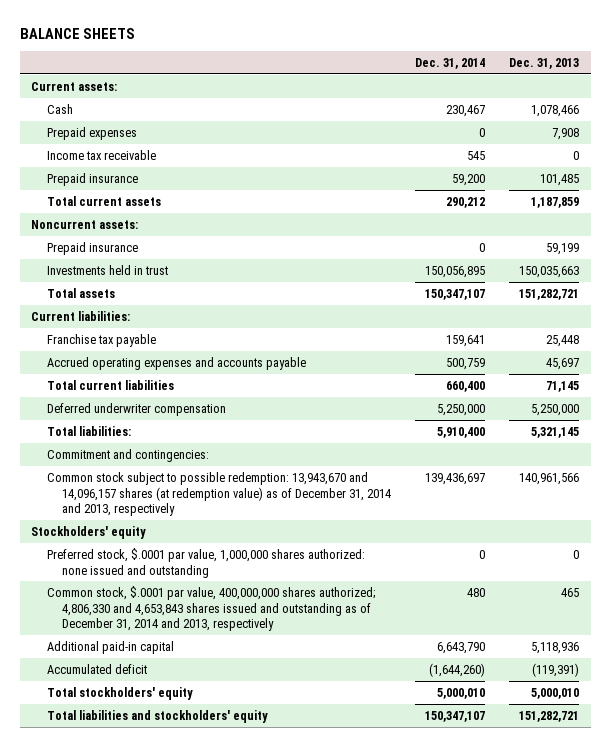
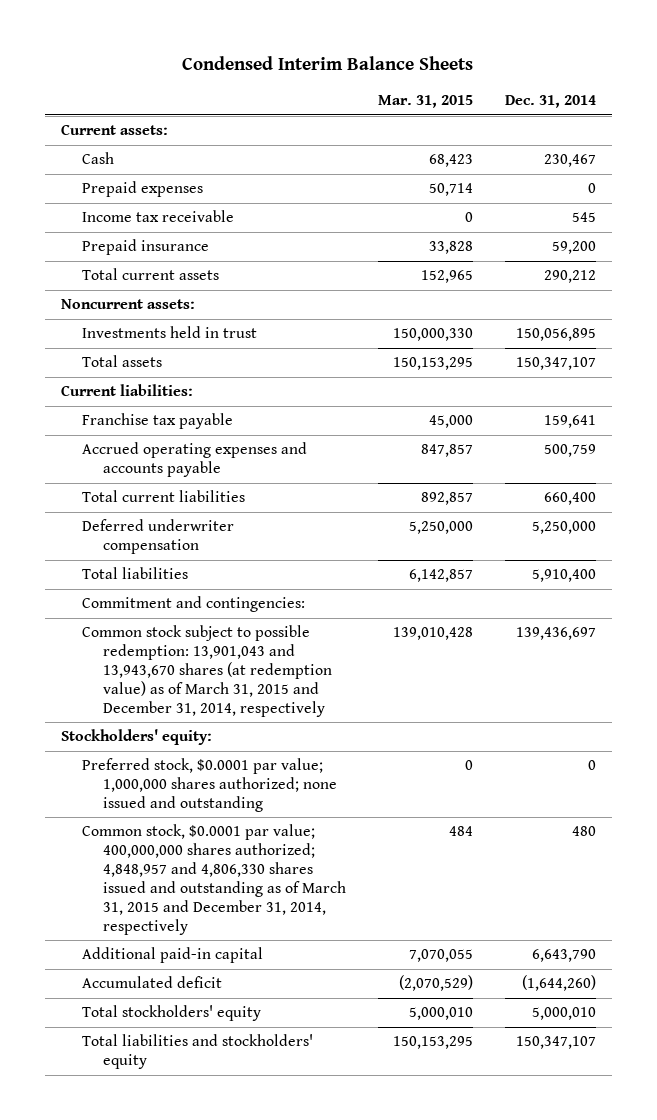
- BALANCE SHEETS
+ Condensed Interim Balance Sheets
- | Dec. 31, 2014 | Dec. 31, 2013
+ | Mar. 31, 2015 | Dec. 31, 2014
- Prepaid insurance | 0 | 59,199
- Total liabilities: | 5,910,400 | 5,321,145
+ Total liabilities | 6,142,857 | 5,910,400
- Common stock subject to possible redemption: 13,943,670 and 14,096,157 shares (at redemption value) as of December 31, 2014 and 2013, respectively | 139,436,697 | 140,961,566
- Stockholders' equity
- Preferred stock, $.0001 par value, 1,000,000 shares authorized: none issued and outstanding | 0 | 0
- Common stock, $.0001 par value, 400,000,000 shares authorized; 4,806,330 and 4,653,843 shares issued and outstanding as of December 31, 2014 and 2013, respectively | 480 | 465
+ Common stock subject to possible redemption: 13,901,043 and 13,943,670 shares (at redemption value) as of March 31, 2015 and December 31, 2014, respectively | 139,010,428 | 139,436,697
+ Stockholders' equity:
+ Preferred stock, $0.0001 par value; 1,000,000 shares authorized; none issued and outstanding | 0 | 0
+ Common stock, $0.0001 par value; 400,000,000 shares authorized; 4,848,957 and 4,806,330 shares issued and outstanding as of March 31, 2015 and December 31, 2014, respectively | 484 | 480

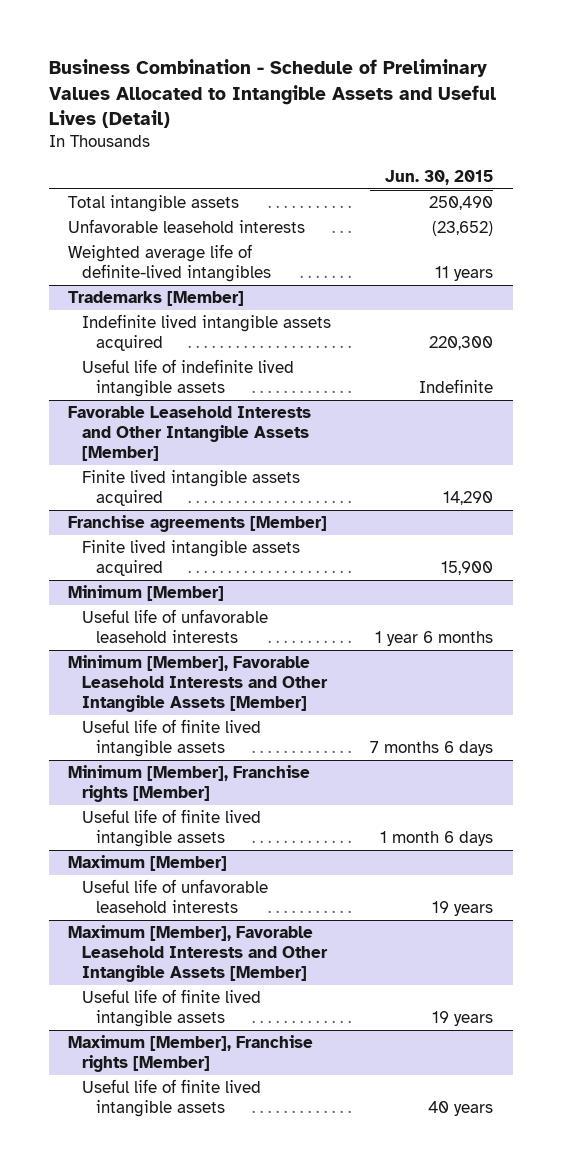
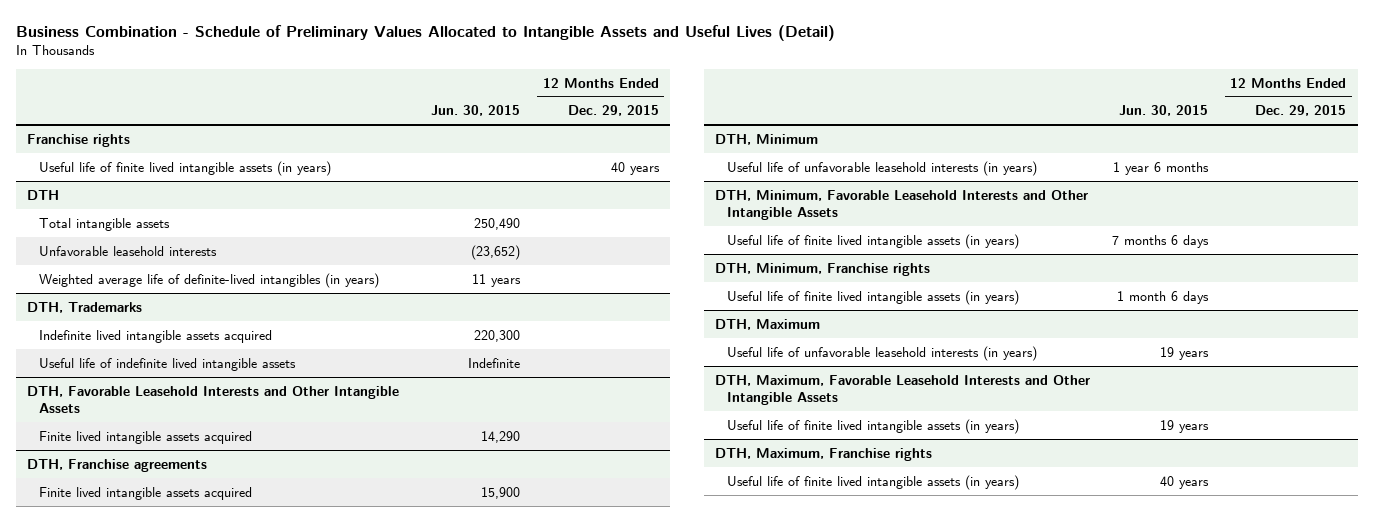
- | Jun. 30, 2015
+ | Jun. 30, 2015 | 12 Months Ended Dec. 29, 2015
+ Franchise rights
+ Useful life of finite lived intangible assets (in years) | | 40 years
+ DTH
- Weighted average life of definite-lived intangibles | 11 years
- Trademarks [Member]
+ Weighted average life of definite-lived intangibles (in years) | 11 years |
+ DTH, Trademarks
- Favorable Leasehold Interests and Other Intangible Assets [Member]
+ DTH, Favorable Leasehold Interests and Other Intangible Assets
- Franchise agreements [Member]
+ DTH, Franchise agreements
- Minimum [Member]
- Useful life of unfavorable leasehold interests | 1 year 6 months
- Minimum [Member], Favorable Leasehold Interests and Other Intangible Assets [Member]
- Useful life of finite lived intangible assets | 7 months 6 days
- Minimum [Member], Franchise rights [Member]
- Useful life of finite lived intangible assets | 1 month 6 days
- Maximum [Member]
- Useful life of unfavorable leasehold interests | 19 years
- Maximum [Member], Favorable Leasehold Interests and Other Intangible Assets [Member]
- Useful life of finite lived intangible assets | 19 years
- Maximum [Member], Franchise rights [Member]
- Useful life of finite lived intangible assets | 40 years
+ DTH, Minimum
+ Useful life of unfavorable leasehold interests (in years) | 1 year 6 months |
+ DTH, Minimum, Favorable Leasehold Interests and Other Intangible Assets
+ Useful life of finite lived intangible assets (in years) | 7 months 6 days |
+ DTH, Minimum, Franchise rights
+ Useful life of finite lived intangible assets (in years) | 1 month 6 days |
+ DTH, Maximum
+ Useful life of unfavorable leasehold interests (in years) | 19 years |
+ DTH, Maximum, Favorable Leasehold Interests and Other Intangible Assets
+ Useful life of finite lived intangible assets (in years) | 19 years |
+ DTH, Maximum, Franchise rights
+ Useful life of finite lived intangible assets (in years) | 40 years |

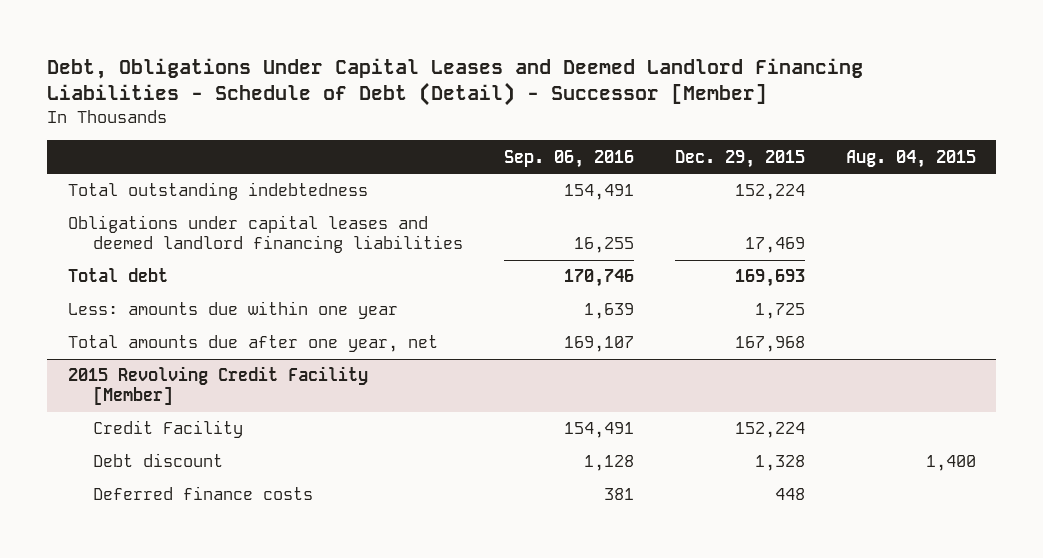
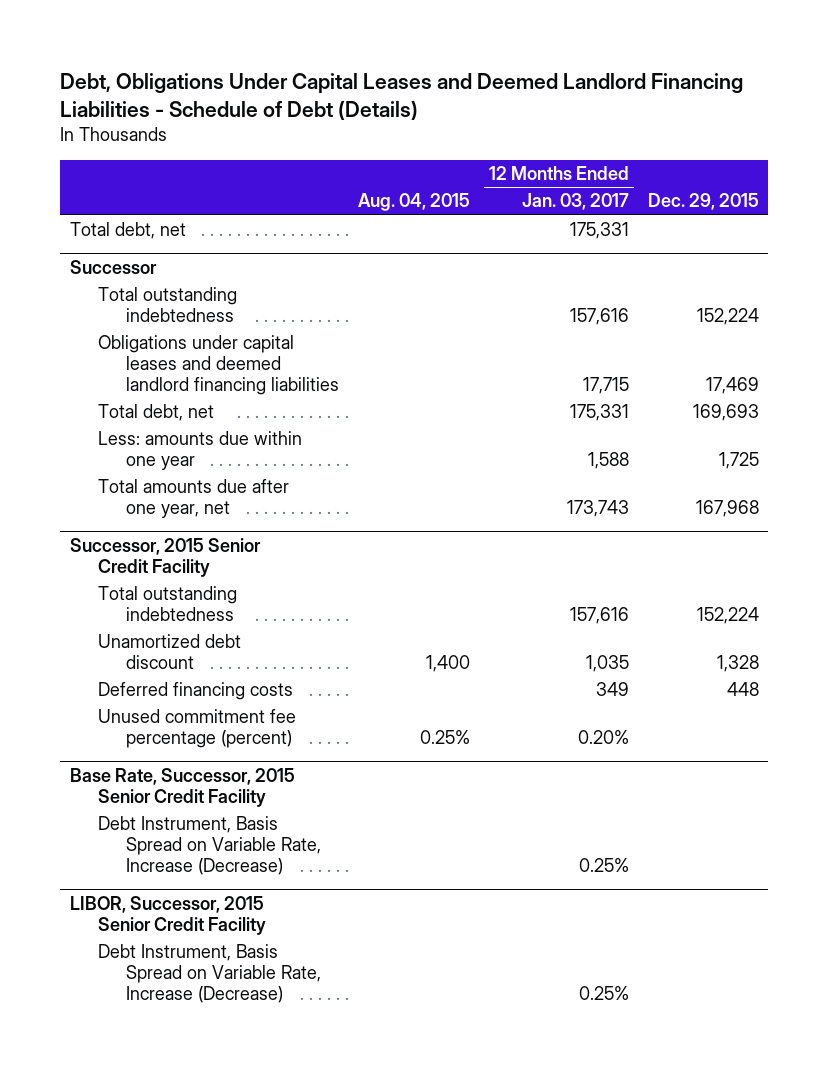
- Debt, Obligations Under Capital Leases and Deemed Landlord Financing Liabilities - Schedule of Debt (Detail) - Successor [Member]
+ Debt, Obligations Under Capital Leases and Deemed Landlord Financing Liabilities - Schedule of Debt (Details)
- | Sep. 06, 2016 | Dec. 29, 2015 | Aug. 04, 2015
+ | Aug. 04, 2015 | 12 Months Ended Jan. 03, 2017 | Dec. 29, 2015
+ Total debt, net | | 175,331 |
+ Successor
- Total debt | 170,746 | 169,693 |
+ Total debt, net | | 175,331 | 169,693
- 2015 Revolving Credit Facility [Member]
- Credit Facility | 154,491 | 152,224 |
- Debt discount | 1,128 | 1,328 | 1,400
- Deferred finance costs | 381 | 448 |
+ Successor, 2015 Senior Credit Facility
+ Total outstanding indebtedness | | 157,616 | 152,224
+ Unamortized debt discount | 1,400 | 1,035 | 1,328
+ Deferred financing costs | | 349 | 448
+ Unused commitment fee percentage (percent) | 0.25% | 0.20% |
+ Base Rate, Successor, 2015 Senior Credit Facility
+ Debt Instrument, Basis Spread on Variable Rate, Increase (Decrease) | | 0.25% |
+ LIBOR, Successor, 2015 Senior Credit Facility
+ Debt Instrument, Basis Spread on Variable Rate, Increase (Decrease) | | 0.25% |

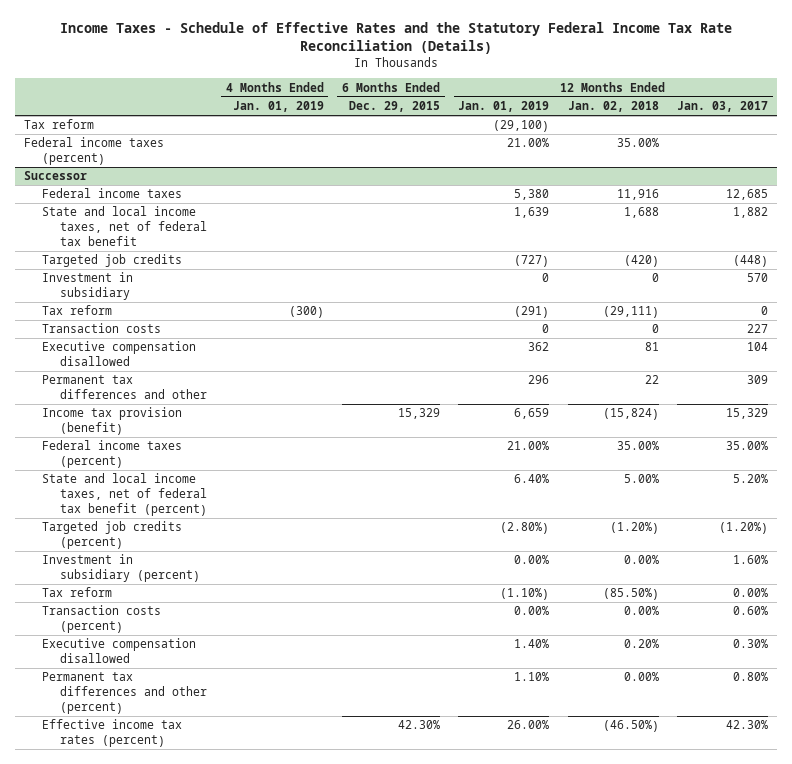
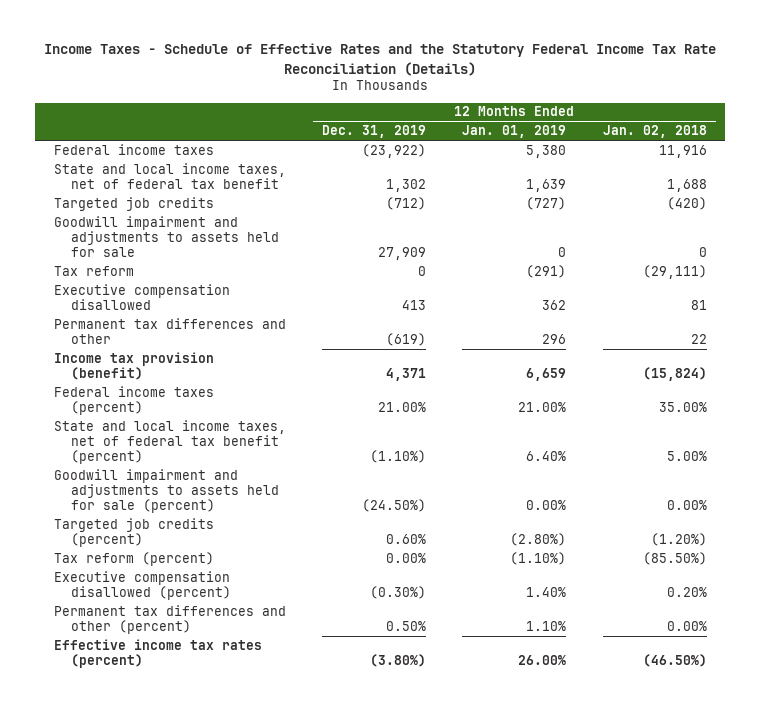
- | 4 Months Ended Jan. 01, 2019 | 6 Months Ended Dec. 29, 2015 | 12 Months Ended Jan. 01, 2019 | 12 Months Ended Jan. 02, 2018 | 12 Months Ended Jan. 03, 2017
+ | 12 Months Ended Dec. 31, 2019 | 12 Months Ended Jan. 01, 2019 | 12 Months Ended Jan. 02, 2018
- Tax reform | | | (29,100) | |
- Federal income taxes (percent) | | | 21.00% | 35.00% |
- Successor
- Investment in subsidiary | | | 0 | 0 | 570
+ Goodwill impairment and adjustments to assets held for sale | 27,909 | 0 | 0
- Transaction costs | | | 0 | 0 | 227
+ Goodwill impairment and adjustments to assets held for sale (percent) | (24.50%) | 0.00% | 0.00%
- Investment in subsidiary (percent) | | | 0.00% | 0.00% | 1.60%
- Tax reform | | | (1.10%) | (85.50%) | 0.00%
- Transaction costs (percent) | | | 0.00% | 0.00% | 0.60%
- Executive compensation disallowed | | | 1.40% | 0.20% | 0.30%
+ Tax reform (percent) | 0.00% | (1.10%) | (85.50%)
+ Executive compensation disallowed (percent) | (0.30%) | 1.40% | 0.20%

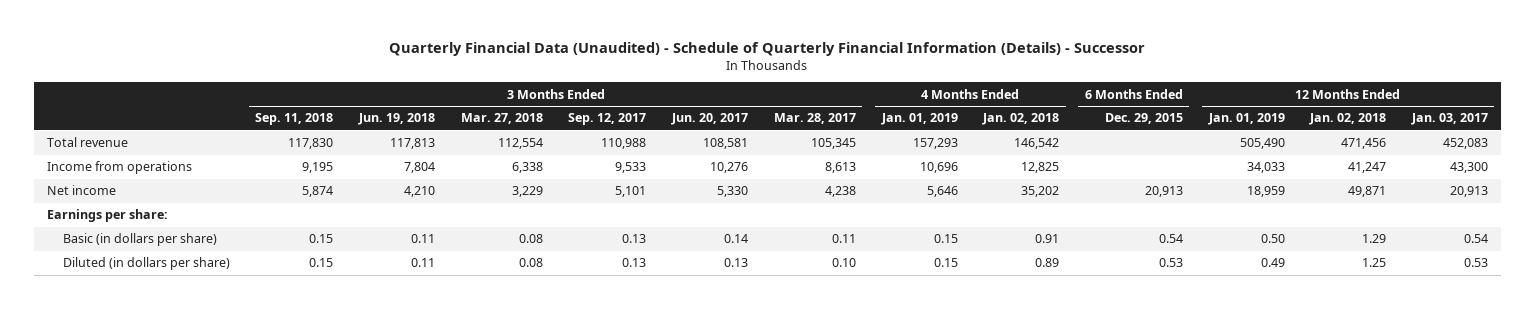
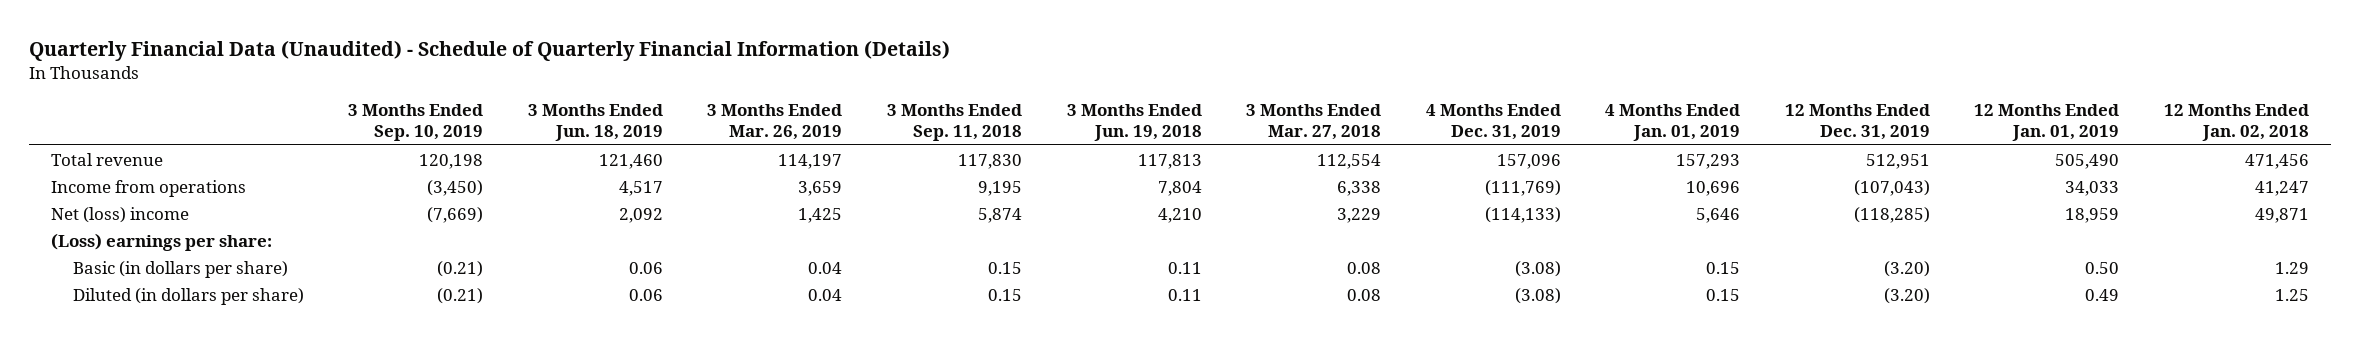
- Quarterly Financial Data (Unaudited) - Schedule of Quarterly Financial Information (Details) - Successor
+ Quarterly Financial Data (Unaudited) - Schedule of Quarterly Financial Information (Details)
- | 3 Months Ended Sep. 11, 2018 | 3 Months Ended Jun. 19, 2018 | 3 Months Ended Mar. 27, 2018 | 3 Months Ended Sep. 12, 2017 | 3 Months Ended Jun. 20, 2017 | 3 Months Ended Mar. 28, 2017 | 4 Months Ended Jan. 01, 2019 | 4 Months Ended Jan. 02, 2018 | 6 Months Ended Dec. 29, 2015 | 12 Months Ended Jan. 01, 2019 | 12 Months Ended Jan. 02, 2018 | 12 Months Ended Jan. 03, 2017
+ | 3 Months Ended Sep. 10, 2019 | 3 Months Ended Jun. 18, 2019 | 3 Months Ended Mar. 26, 2019 | 3 Months Ended Sep. 11, 2018 | 3 Months Ended Jun. 19, 2018 | 3 Months Ended Mar. 27, 2018 | 4 Months Ended Dec. 31, 2019 | 4 Months Ended Jan. 01, 2019 | 12 Months Ended Dec. 31, 2019 | 12 Months Ended Jan. 01, 2019 | 12 Months Ended Jan. 02, 2018
- Net income | 5,874 | 4,210 | 3,229 | 5,101 | 5,330 | 4,238 | 5,646 | 35,202 | 20,913 | 18,959 | 49,871 | 20,913
- Earnings per share:
+ Net (loss) income | (7,669) | 2,092 | 1,425 | 5,874 | 4,210 | 3,229 | (114,133) | 5,646 | (118,285) | 18,959 | 49,871
+ (Loss) earnings per share:

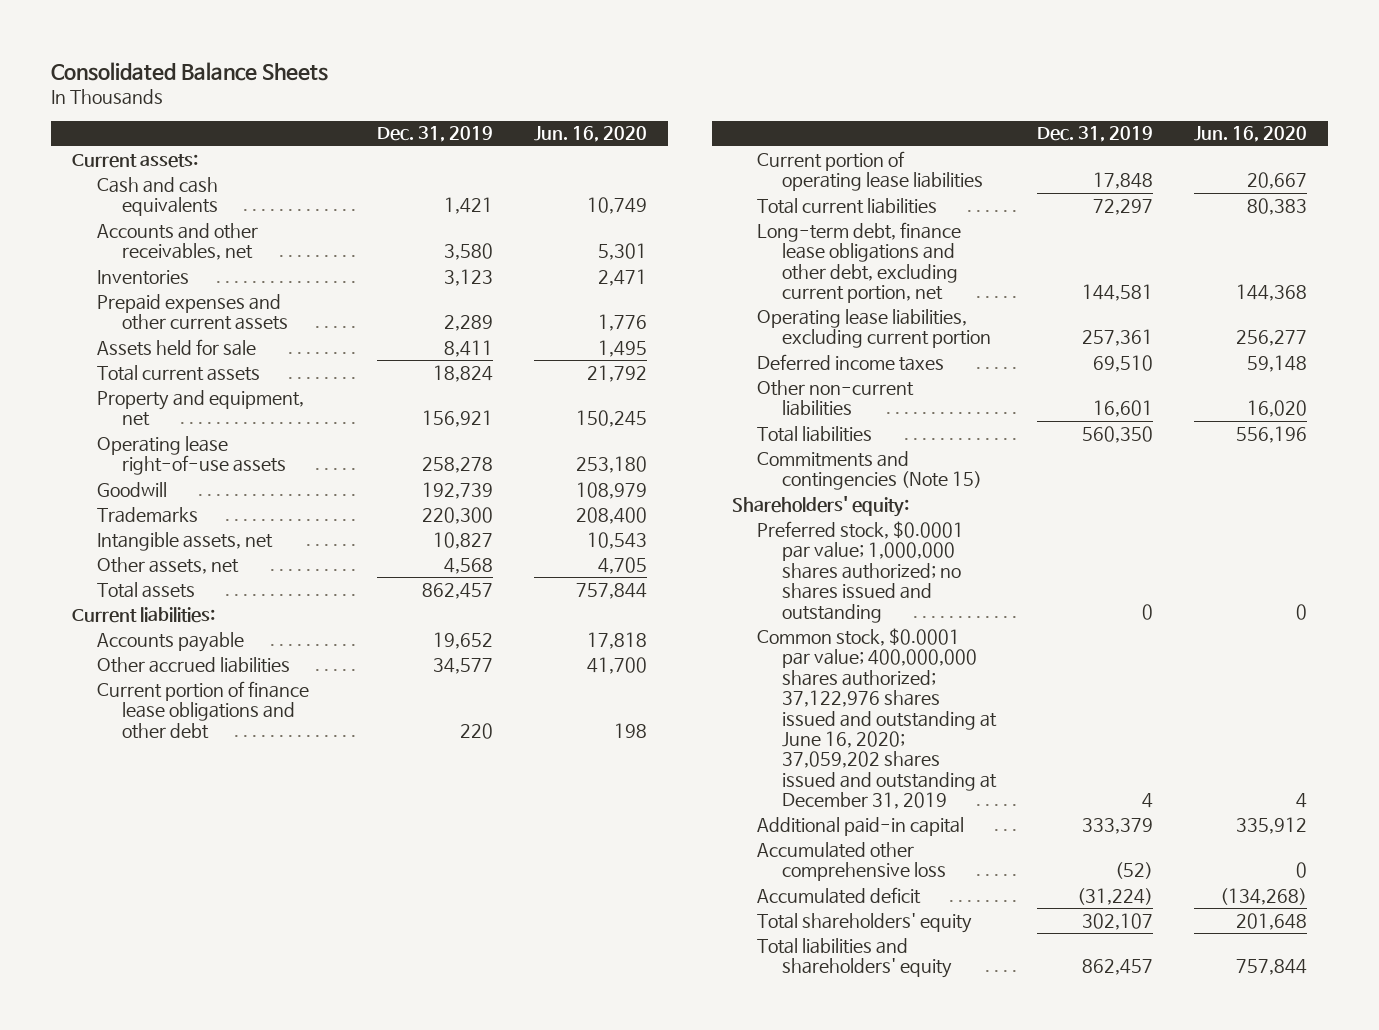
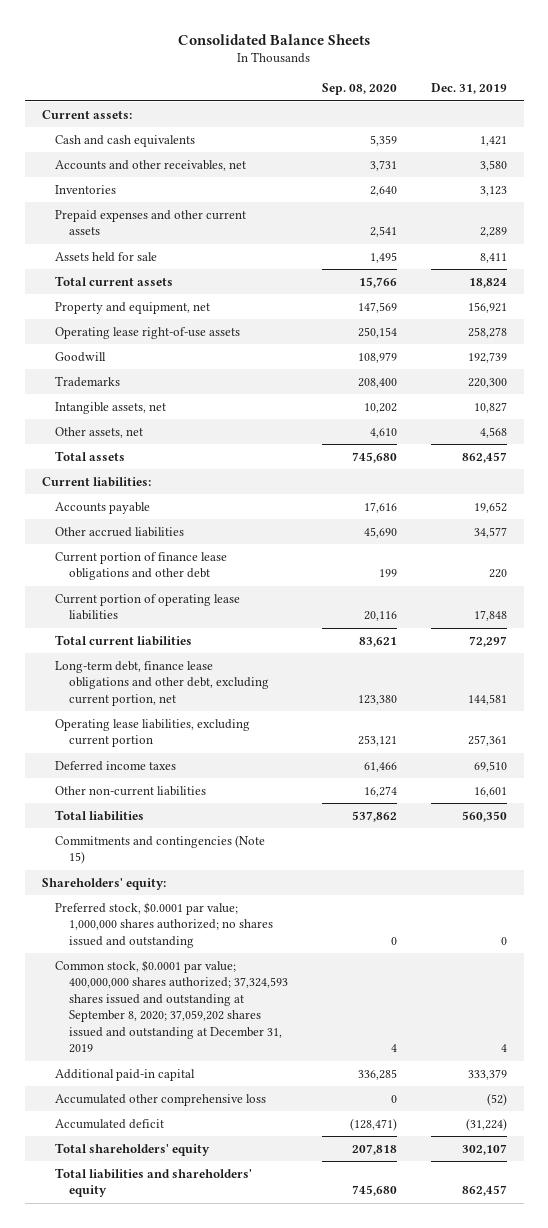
- | Dec. 31, 2019 | Jun. 16, 2020
+ | Sep. 08, 2020 | Dec. 31, 2019
- Common stock, $0.0001 par value; 400,000,000 shares authorized; 37,122,976 shares issued and outstanding at June 16, 2020; 37,059,202 shares issued and outstanding at December 31, 2019 | 4 | 4
+ Common stock, $0.0001 par value; 400,000,000 shares authorized; 37,324,593 shares issued and outstanding at September 8, 2020; 37,059,202 shares issued and outstanding at December 31, 2019 | 4 | 4

